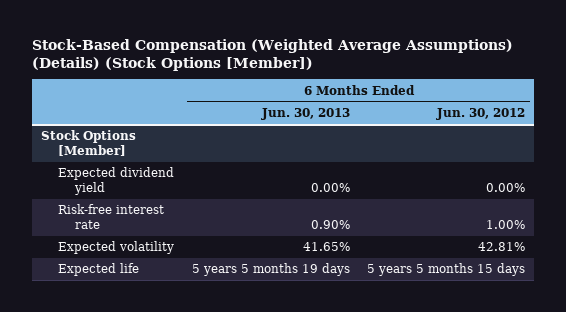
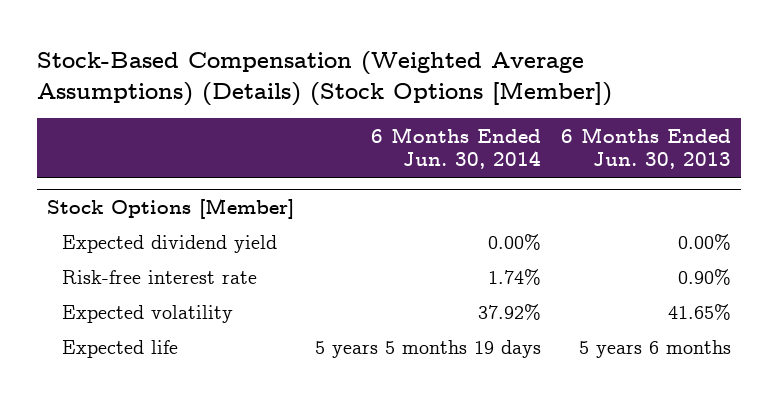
- | 6 Months Ended Jun. 30, 2013 | 6 Months Ended Jun. 30, 2012
+ | 6 Months Ended Jun. 30, 2014 | 6 Months Ended Jun. 30, 2013
@ Stock Options [Member]
- Expected life | 5 years 5 months 19 days | 5 years 5 months 15 days
+ Expected life | 5 years 5 months 19 days | 5 years 6 months

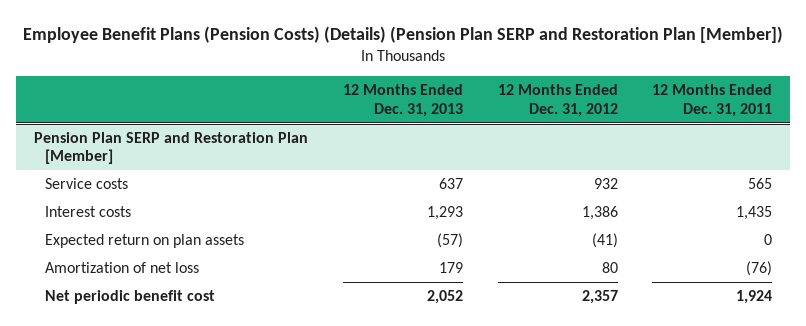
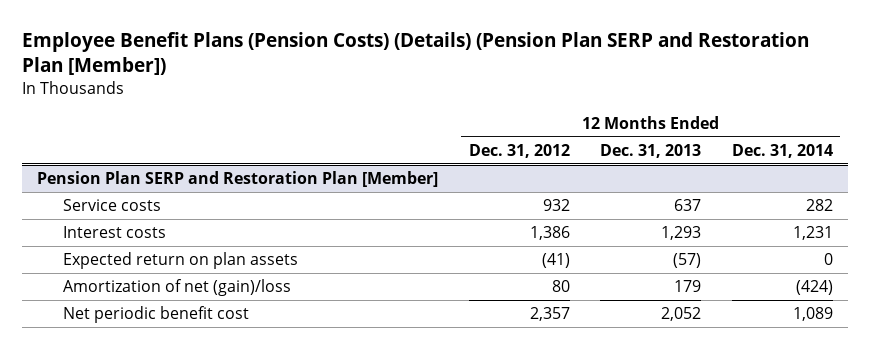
- | 12 Months Ended Dec. 31, 2013 | 12 Months Ended Dec. 31, 2012 | 12 Months Ended Dec. 31, 2011
+ | 12 Months Ended Dec. 31, 2012 | 12 Months Ended Dec. 31, 2013 | 12 Months Ended Dec. 31, 2014
@ Pension Plan SERP and Restoration Plan [Member]
- Amortization of net loss | 179 | 80 | (76)
+ Amortization of net (gain)/loss | 80 | 179 | (424)

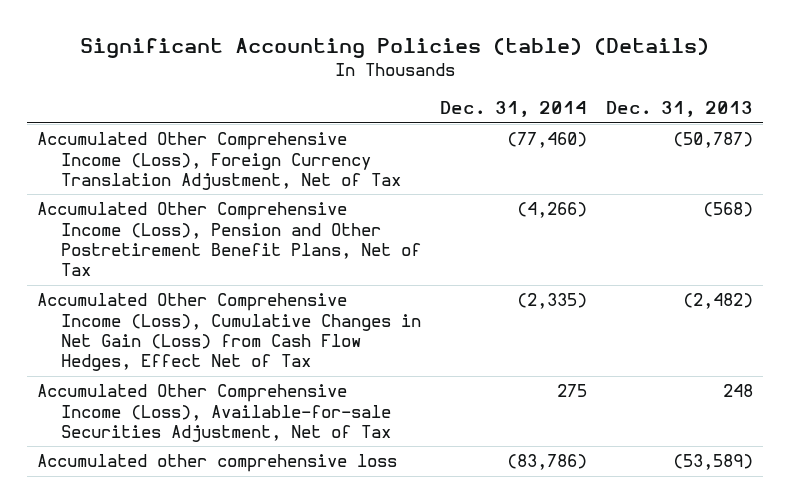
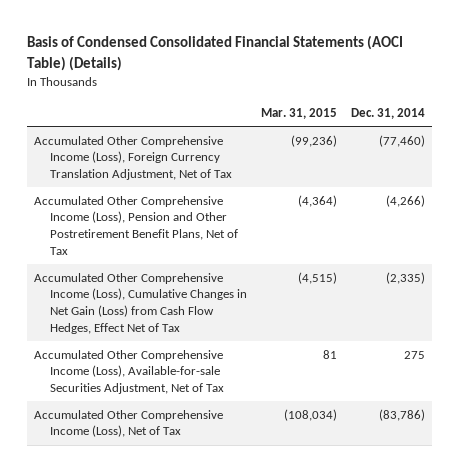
- Significant Accounting Policies (table) (Details)
+ Basis of Condensed Consolidated Financial Statements (AOCI Table) (Details)
- | Dec. 31, 2014 | Dec. 31, 2013
+ | Mar. 31, 2015 | Dec. 31, 2014
- Accumulated other comprehensive loss | (83,786) | (53,589)
+ Accumulated Other Comprehensive Income (Loss), Net of Tax | (108,034) | (83,786)

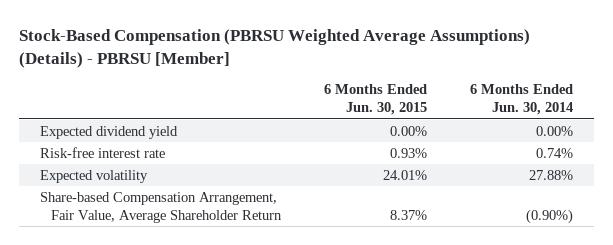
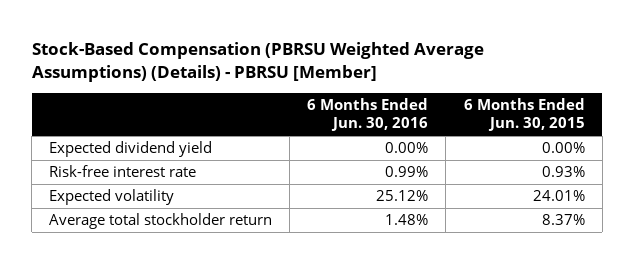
- | 6 Months Ended Jun. 30, 2015 | 6 Months Ended Jun. 30, 2014
+ | 6 Months Ended Jun. 30, 2016 | 6 Months Ended Jun. 30, 2015
- Share-based Compensation Arrangement, Fair Value, Average Shareholder Return | 8.37% | (0.90%)
+ Average total stockholder return | 1.48% | 8.37%

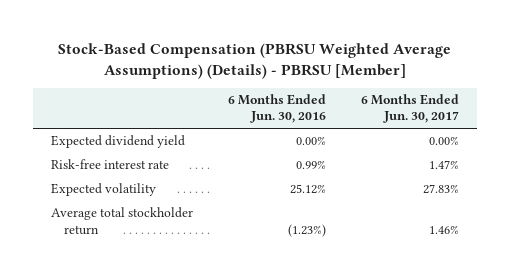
- | 6 Months Ended Jun. 30, 2016 | 6 Months Ended Jun. 30, 2015
+ | 6 Months Ended Jun. 30, 2016 | 6 Months Ended Jun. 30, 2017
- Average total stockholder return | 1.48% | 8.37%
+ Average total stockholder return | (1.23%) | 1.46%

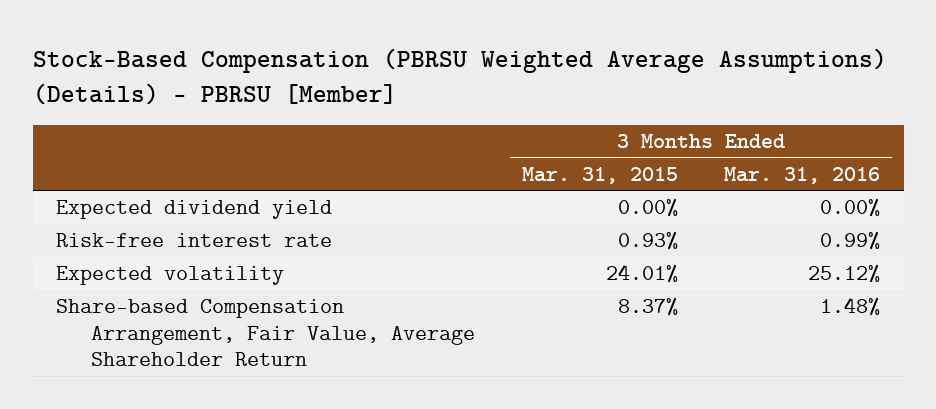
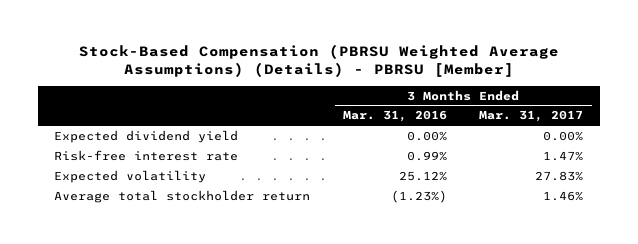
- | 3 Months Ended Mar. 31, 2015 | 3 Months Ended Mar. 31, 2016
+ | 3 Months Ended Mar. 31, 2016 | 3 Months Ended Mar. 31, 2017
- Share-based Compensation Arrangement, Fair Value, Average Shareholder Return | 8.37% | 1.48%
+ Average total stockholder return | (1.23%) | 1.46%

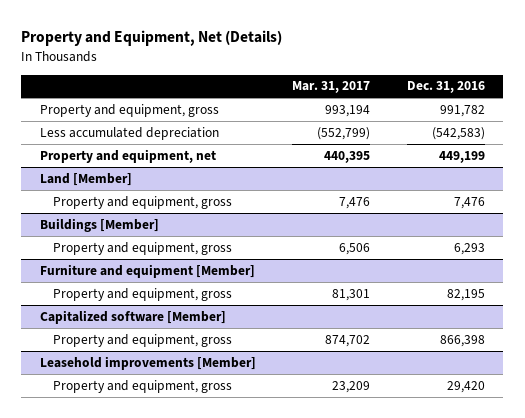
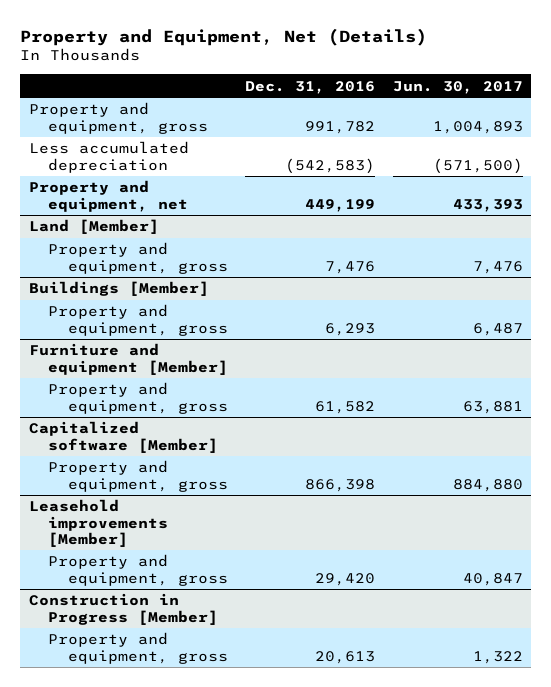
- | Mar. 31, 2017 | Dec. 31, 2016
+ | Dec. 31, 2016 | Jun. 30, 2017
@ Furniture and equipment [Member]
- Property and equipment, gross | 81,301 | 82,195
+ Property and equipment, gross | 61,582 | 63,881
+ Construction in Progress [Member]
+ Property and equipment, gross | 20,613 | 1,322

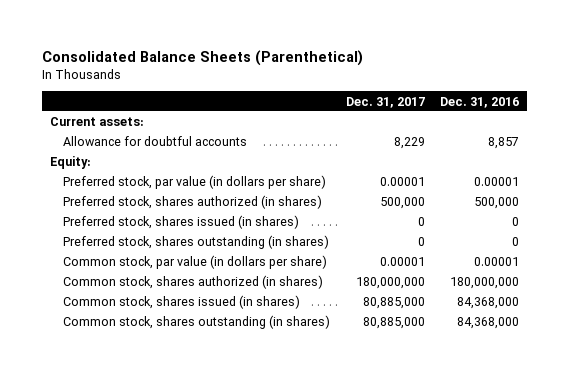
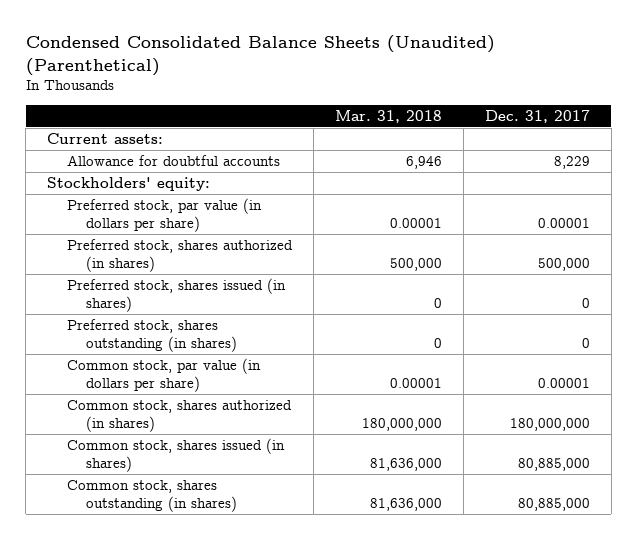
- Consolidated Balance Sheets (Parenthetical)
+ Condensed Consolidated Balance Sheets (Unaudited) (Parenthetical)
- | Dec. 31, 2017 | Dec. 31, 2016
+ | Mar. 31, 2018 | Dec. 31, 2017
- Equity:
+ Stockholders' equity:

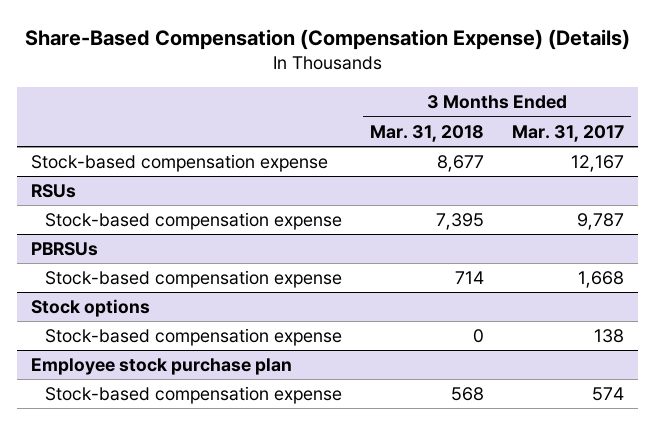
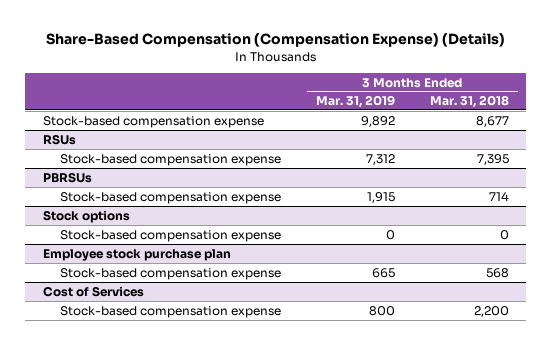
- | 3 Months Ended Mar. 31, 2018 | 3 Months Ended Mar. 31, 2017
+ | 3 Months Ended Mar. 31, 2019 | 3 Months Ended Mar. 31, 2018
+ Cost of Services
+ Stock-based compensation expense | 800 | 2,200

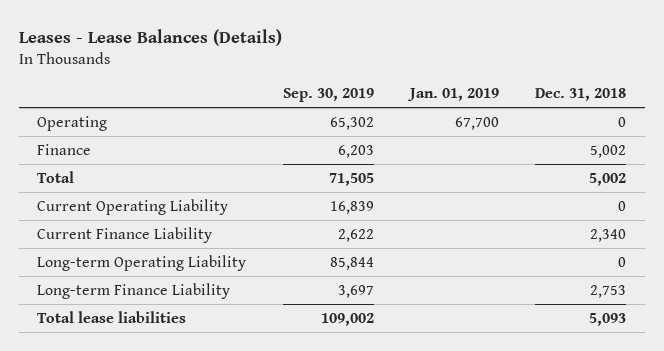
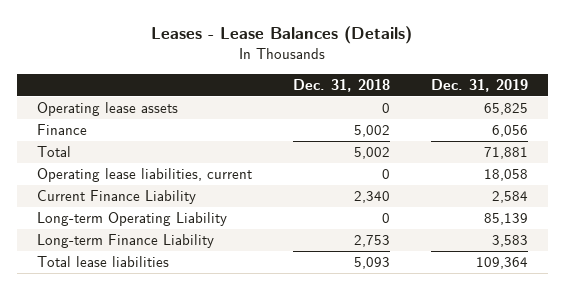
- | Sep. 30, 2019 | Jan. 01, 2019 | Dec. 31, 2018
+ | Dec. 31, 2018 | Dec. 31, 2019
- Operating | 65,302 | 67,700 | 0
+ Operating lease assets | 0 | 65,825
- Current Operating Liability | 16,839 | | 0
+ Operating lease liabilities, current | 0 | 18,058

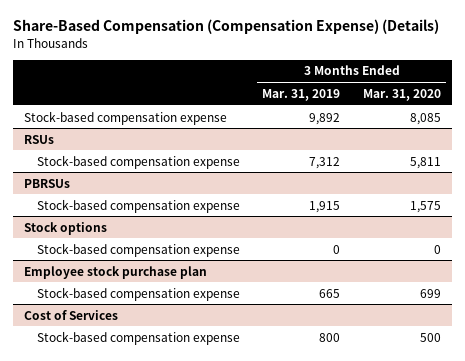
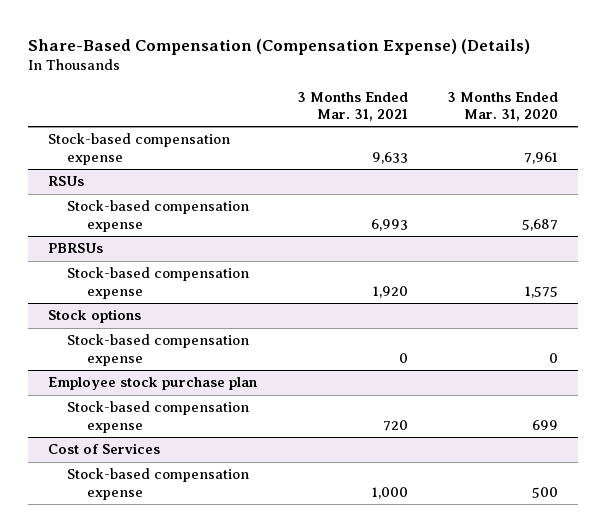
- | 3 Months Ended Mar. 31, 2019 | 3 Months Ended Mar. 31, 2020
+ | 3 Months Ended Mar. 31, 2021 | 3 Months Ended Mar. 31, 2020
- Stock-based compensation expense | 9,892 | 8,085
+ Stock-based compensation expense | 9,633 | 7,961
@ RSUs
- Stock-based compensation expense | 7,312 | 5,811
+ Stock-based compensation expense | 6,993 | 5,687

